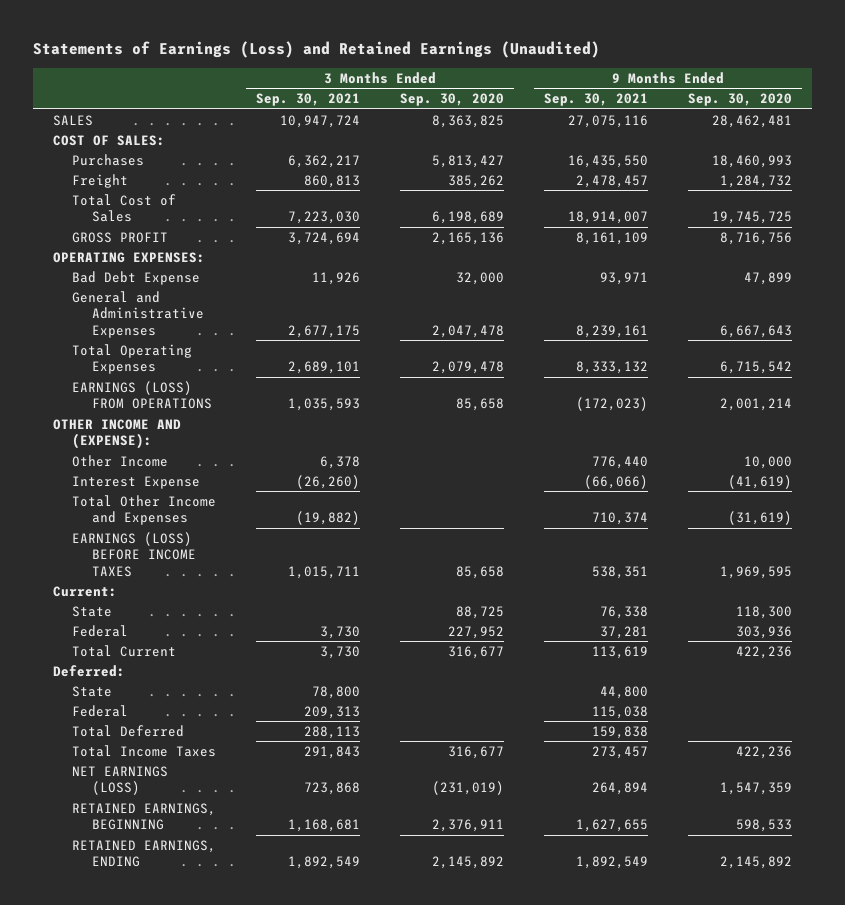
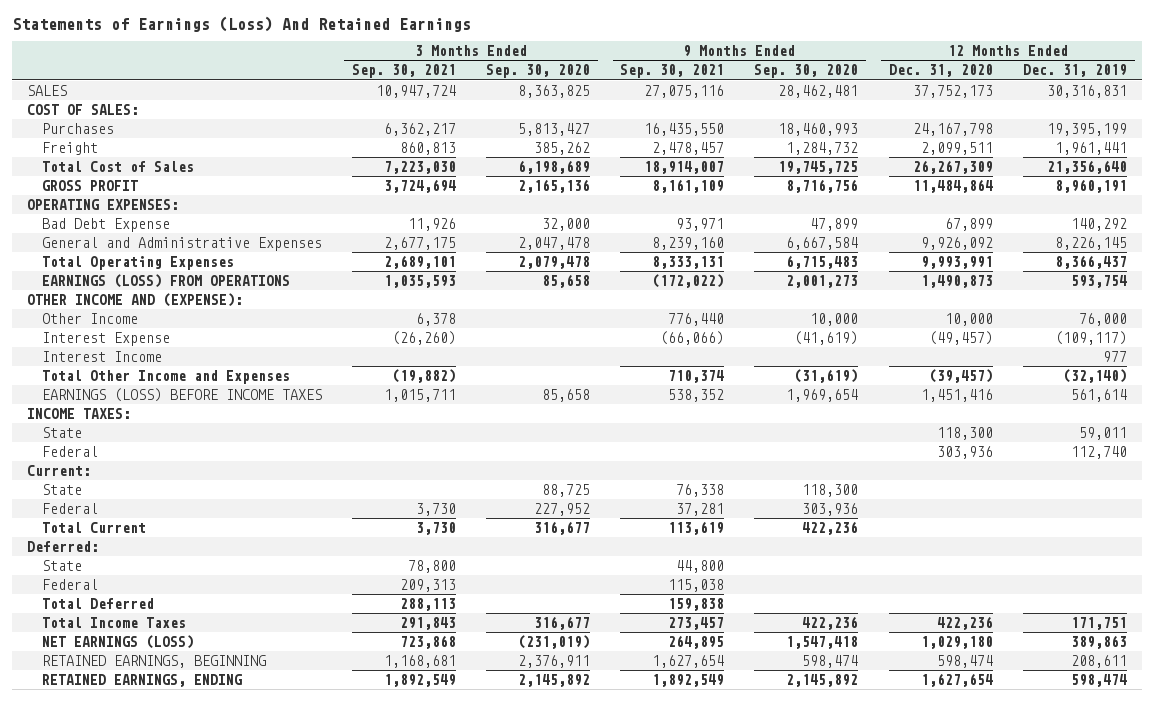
- Statements of Earnings (Loss) and Retained Earnings (Unaudited)
+ Statements of Earnings (Loss) And Retained Earnings
- | 3 Months Ended Sep. 30, 2021 | 3 Months Ended Sep. 30, 2020 | 9 Months Ended Sep. 30, 2021 | 9 Months Ended Sep. 30, 2020
+ | 3 Months Ended Sep. 30, 2021 | 3 Months Ended Sep. 30, 2020 | 9 Months Ended Sep. 30, 2021 | 9 Months Ended Sep. 30, 2020 | 12 Months Ended Dec. 31, 2020 | 12 Months Ended Dec. 31, 2019
- General and Administrative Expenses | 2,677,175 | 2,047,478 | 8,239,161 | 6,667,643
- Total Operating Expenses | 2,689,101 | 2,079,478 | 8,333,132 | 6,715,542
- EARNINGS (LOSS) FROM OPERATIONS | 1,035,593 | 85,658 | (172,023) | 2,001,214
+ General and Administrative Expenses | 2,677,175 | 2,047,478 | 8,239,160 | 6,667,584 | 9,926,092 | 8,226,145
+ Total Operating Expenses | 2,689,101 | 2,079,478 | 8,333,131 | 6,715,483 | 9,993,991 | 8,366,437
+ EARNINGS (LOSS) FROM OPERATIONS | 1,035,593 | 85,658 | (172,022) | 2,001,273 | 1,490,873 | 593,754
+ Interest Income | | | | | | 977
- EARNINGS (LOSS) BEFORE INCOME TAXES | 1,015,711 | 85,658 | 538,351 | 1,969,595
+ EARNINGS (LOSS) BEFORE INCOME TAXES | 1,015,711 | 85,658 | 538,352 | 1,969,654 | 1,451,416 | 561,614
+ INCOME TAXES:
+ State | | | | | 118,300 | 59,011
+ Federal | | | | | 303,936 | 112,740
- NET EARNINGS (LOSS) | 723,868 | (231,019) | 264,894 | 1,547,359
- RETAINED EARNINGS, BEGINNING | 1,168,681 | 2,376,911 | 1,627,655 | 598,533
+ NET EARNINGS (LOSS) | 723,868 | (231,019) | 264,895 | 1,547,418 | 1,029,180 | 389,863
+ RETAINED EARNINGS, BEGINNING | 1,168,681 | 2,376,911 | 1,627,654 | 598,474 | 598,474 | 208,611

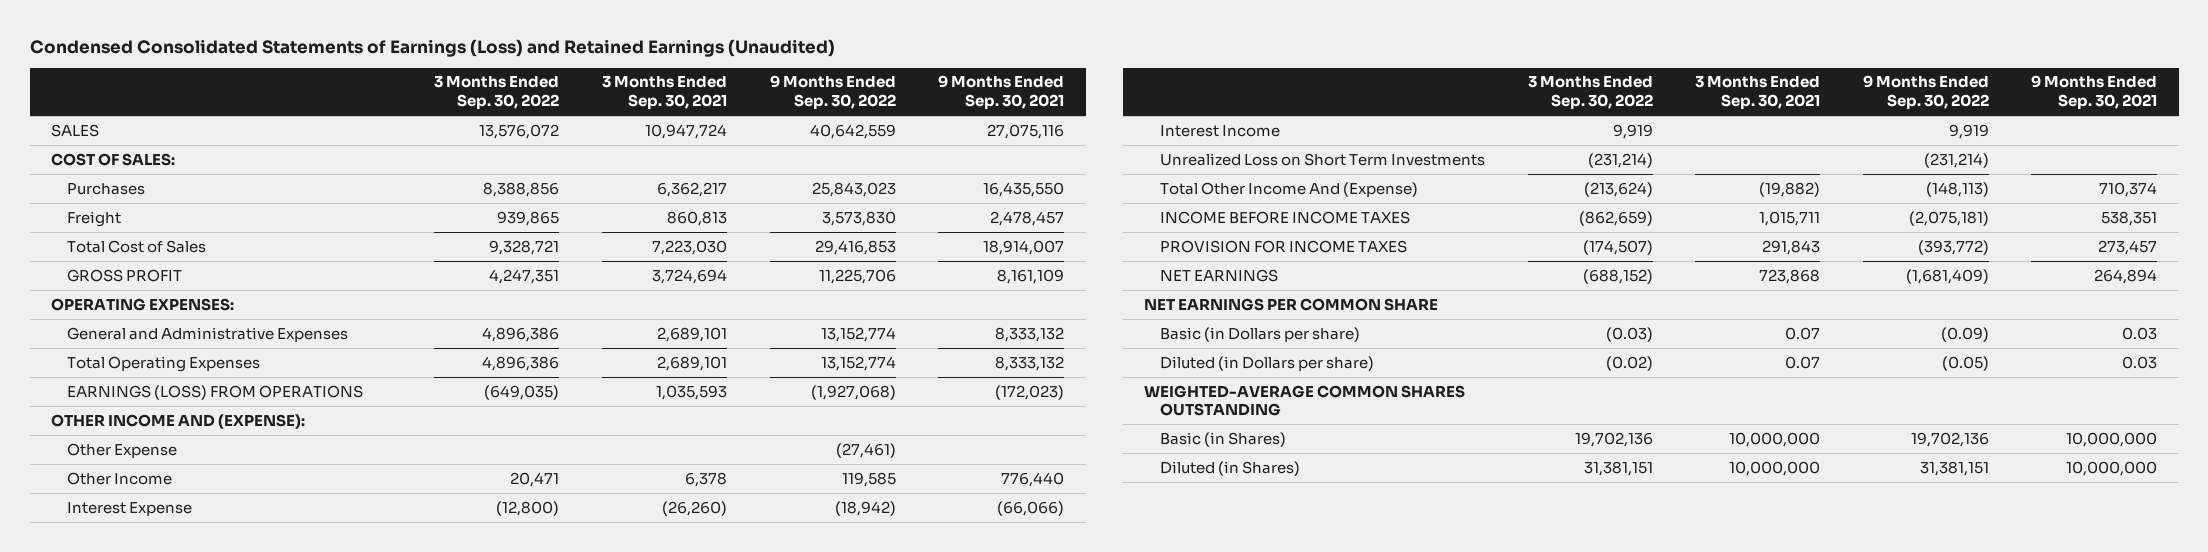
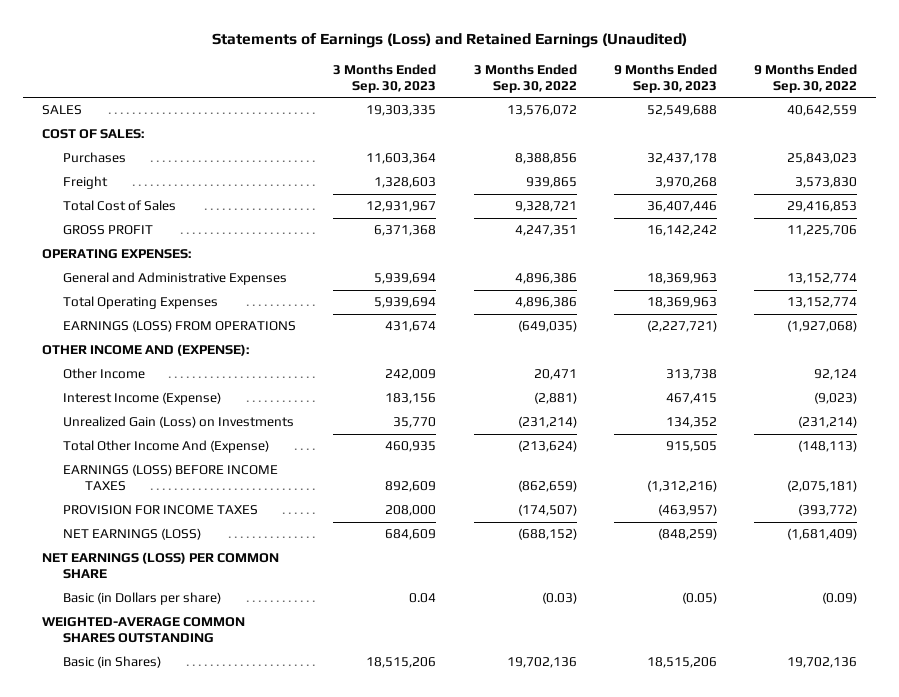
- Condensed Consolidated Statements of Earnings (Loss) and Retained Earnings (Unaudited)
+ Statements of Earnings (Loss) and Retained Earnings (Unaudited)
- | 3 Months Ended Sep. 30, 2022 | 3 Months Ended Sep. 30, 2021 | 9 Months Ended Sep. 30, 2022 | 9 Months Ended Sep. 30, 2021
+ | 3 Months Ended Sep. 30, 2023 | 3 Months Ended Sep. 30, 2022 | 9 Months Ended Sep. 30, 2023 | 9 Months Ended Sep. 30, 2022
- Other Expense | | | (27,461) |
- Other Income | 20,471 | 6,378 | 119,585 | 776,440
- Interest Expense | (12,800) | (26,260) | (18,942) | (66,066)
- Interest Income | 9,919 | | 9,919 |
- Unrealized Loss on Short Term Investments | (231,214) | | (231,214) |
+ Other Income | 242,009 | 20,471 | 313,738 | 92,124
+ Interest Income (Expense) | 183,156 | (2,881) | 467,415 | (9,023)
+ Unrealized Gain (Loss) on Investments | 35,770 | (231,214) | 134,352 | (231,214)
- INCOME BEFORE INCOME TAXES | (862,659) | 1,015,711 | (2,075,181) | 538,351
+ EARNINGS (LOSS) BEFORE INCOME TAXES | 892,609 | (862,659) | (1,312,216) | (2,075,181)
- NET EARNINGS | (688,152) | 723,868 | (1,681,409) | 264,894
- NET EARNINGS PER COMMON SHARE
+ NET EARNINGS (LOSS) | 684,609 | (688,152) | (848,259) | (1,681,409)
+ NET EARNINGS (LOSS) PER COMMON SHARE
- Diluted (in Dollars per share) | (0.02) | 0.07 | (0.05) | 0.03
- Diluted (in Shares) | 31,381,151 | 10,000,000 | 31,381,151 | 10,000,000

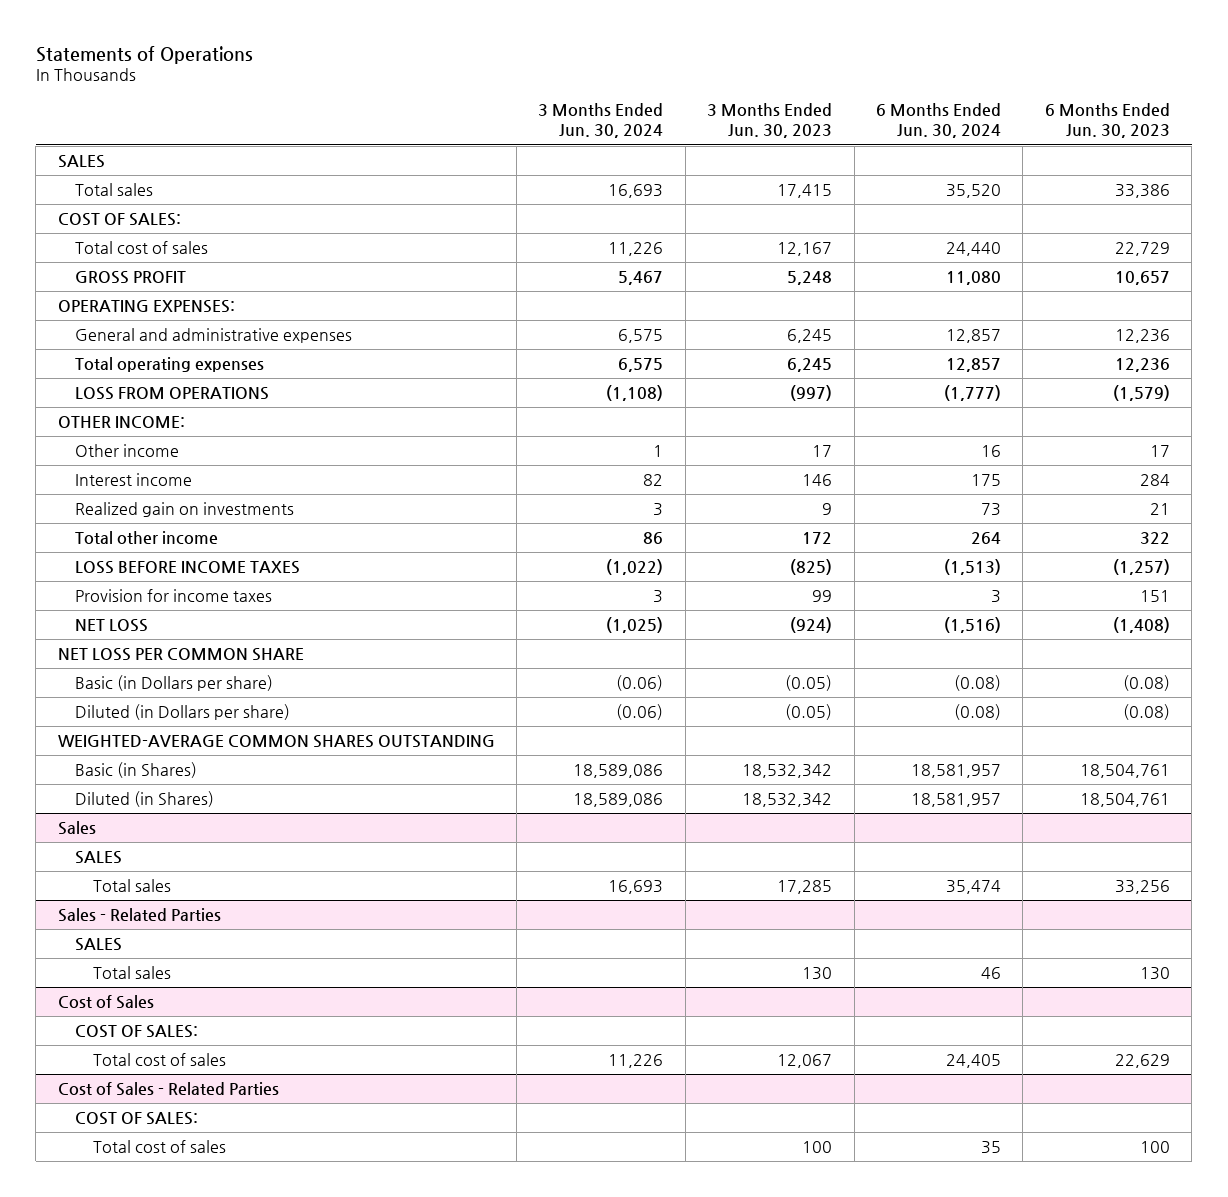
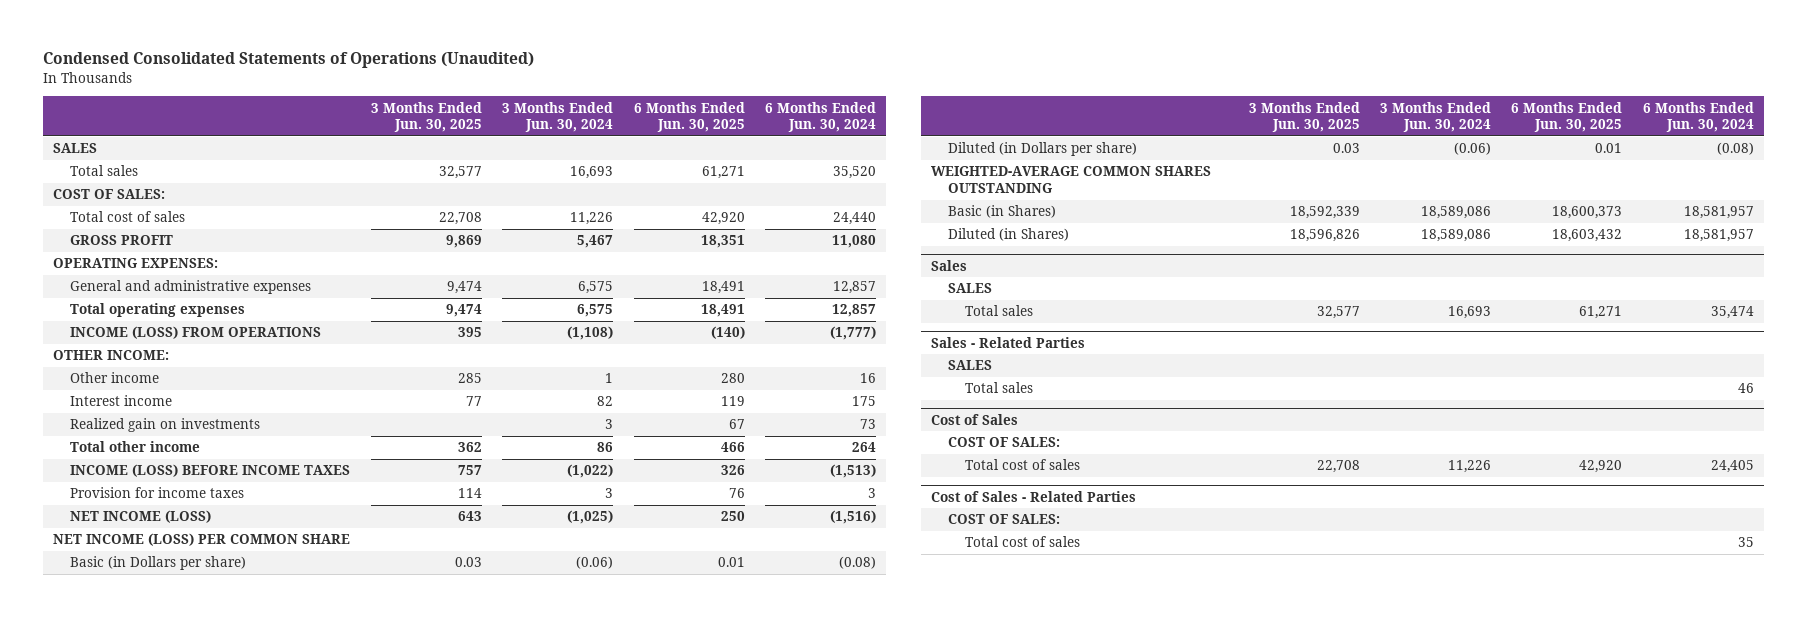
- Statements of Operations
+ Condensed Consolidated Statements of Operations (Unaudited)
- | 3 Months Ended Jun. 30, 2024 | 3 Months Ended Jun. 30, 2023 | 6 Months Ended Jun. 30, 2024 | 6 Months Ended Jun. 30, 2023
+ | 3 Months Ended Jun. 30, 2025 | 3 Months Ended Jun. 30, 2024 | 6 Months Ended Jun. 30, 2025 | 6 Months Ended Jun. 30, 2024
- LOSS FROM OPERATIONS | (1,108) | (997) | (1,777) | (1,579)
+ INCOME (LOSS) FROM OPERATIONS | 395 | (1,108) | (140) | (1,777)
- LOSS BEFORE INCOME TAXES | (1,022) | (825) | (1,513) | (1,257)
+ INCOME (LOSS) BEFORE INCOME TAXES | 757 | (1,022) | 326 | (1,513)
- NET LOSS | (1,025) | (924) | (1,516) | (1,408)
- NET LOSS PER COMMON SHARE
+ NET INCOME (LOSS) | 643 | (1,025) | 250 | (1,516)
+ NET INCOME (LOSS) PER COMMON SHARE

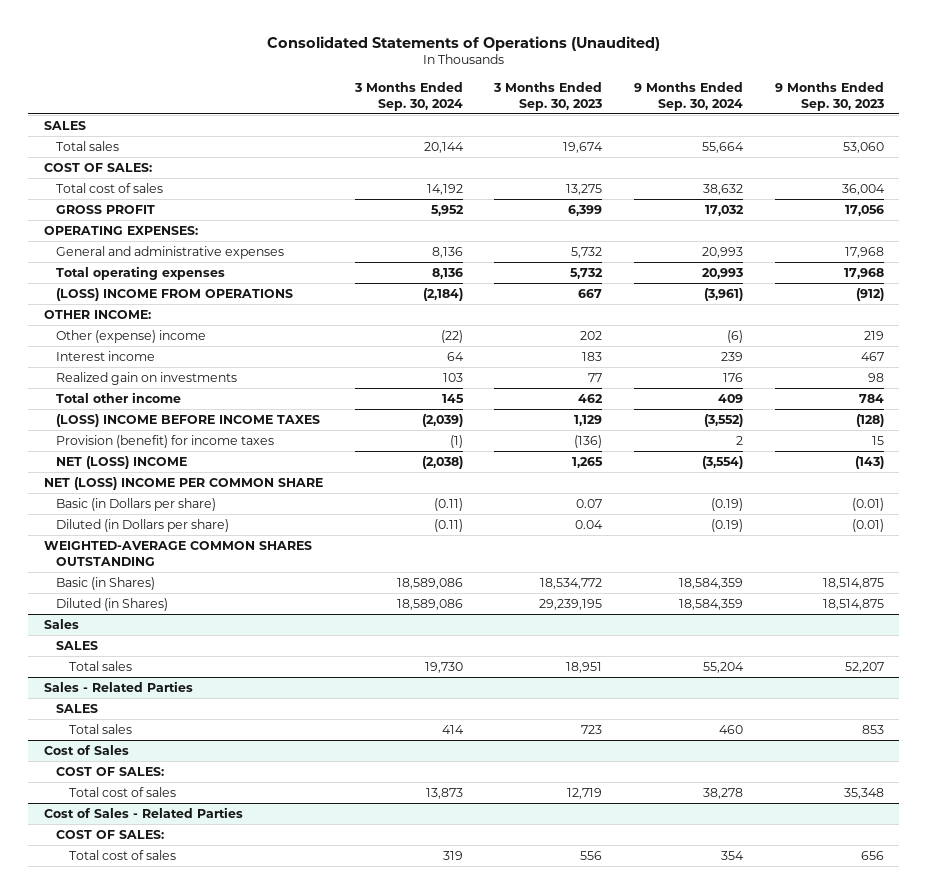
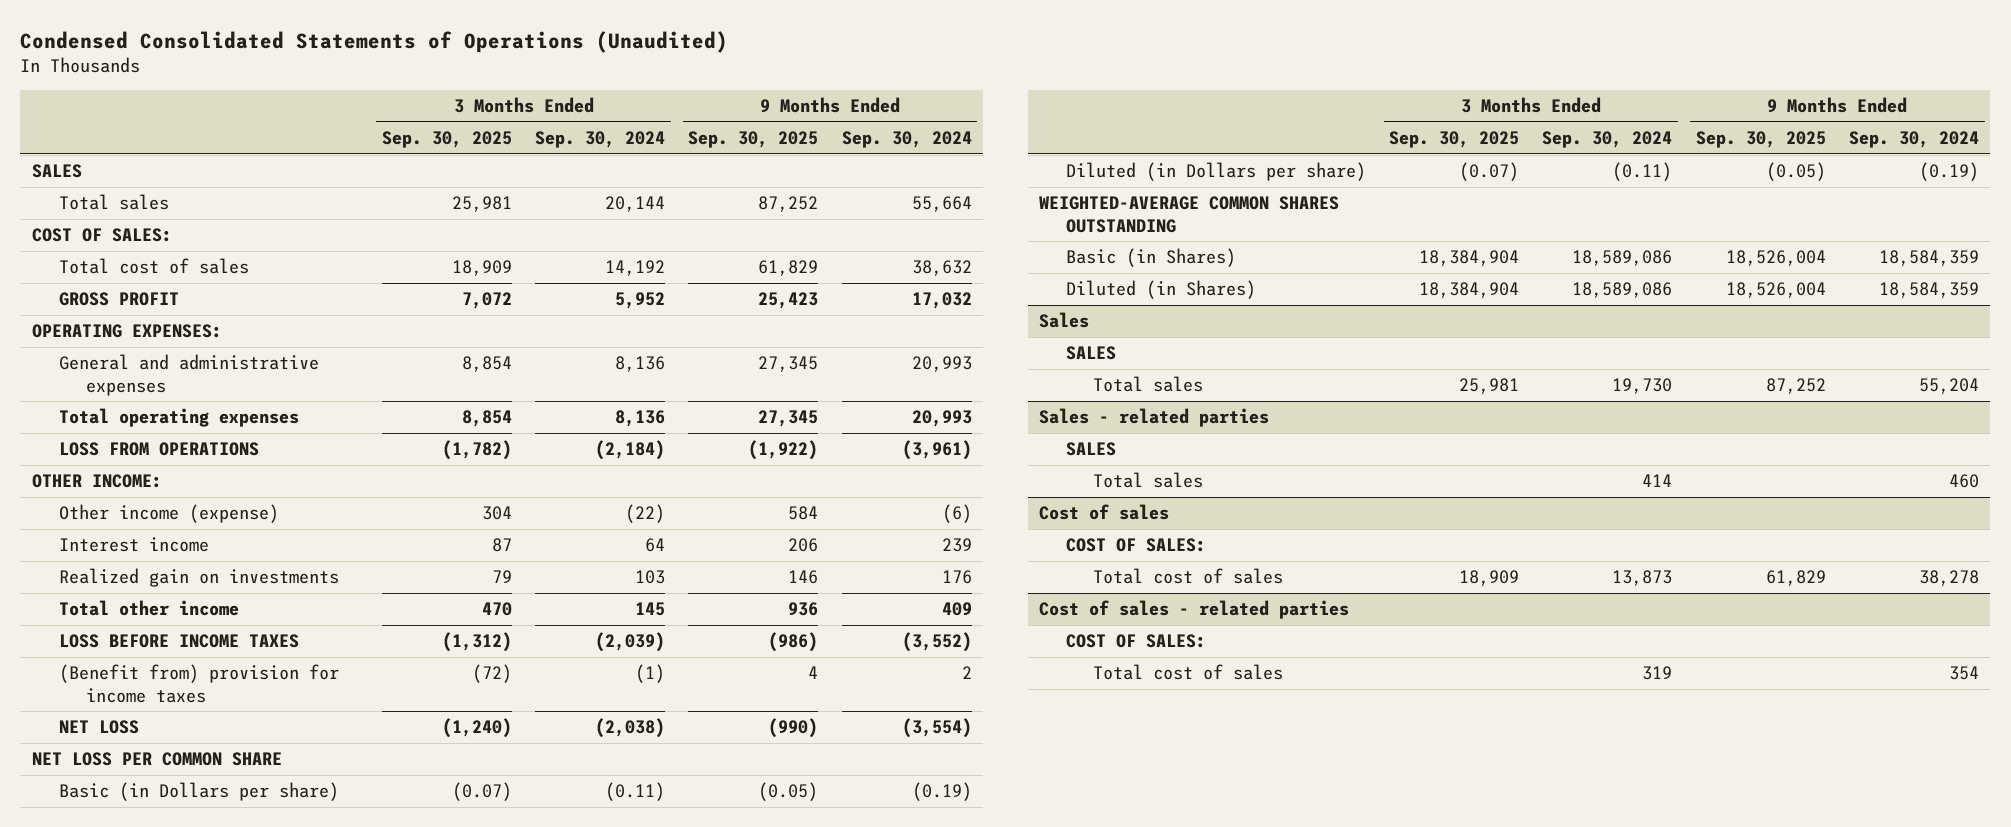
- Consolidated Statements of Operations (Unaudited)
+ Condensed Consolidated Statements of Operations (Unaudited)
- | 3 Months Ended Sep. 30, 2024 | 3 Months Ended Sep. 30, 2023 | 9 Months Ended Sep. 30, 2024 | 9 Months Ended Sep. 30, 2023
+ | 3 Months Ended Sep. 30, 2025 | 3 Months Ended Sep. 30, 2024 | 9 Months Ended Sep. 30, 2025 | 9 Months Ended Sep. 30, 2024
- (LOSS) INCOME FROM OPERATIONS | (2,184) | 667 | (3,961) | (912)
+ LOSS FROM OPERATIONS | (1,782) | (2,184) | (1,922) | (3,961)
- Other (expense) income | (22) | 202 | (6) | 219
+ Other income (expense) | 304 | (22) | 584 | (6)
- (LOSS) INCOME BEFORE INCOME TAXES | (2,039) | 1,129 | (3,552) | (128)
- Provision (benefit) for income taxes | (1) | (136) | 2 | 15
- NET (LOSS) INCOME | (2,038) | 1,265 | (3,554) | (143)
- NET (LOSS) INCOME PER COMMON SHARE
+ LOSS BEFORE INCOME TAXES | (1,312) | (2,039) | (986) | (3,552)
+ (Benefit from) provision for income taxes | (72) | (1) | 4 | 2
+ NET LOSS | (1,240) | (2,038) | (990) | (3,554)
+ NET LOSS PER COMMON SHARE
- Sales - Related Parties
+ Sales - related parties
- Cost of Sales
+ Cost of sales
- Cost of Sales - Related Parties
+ Cost of sales - related parties

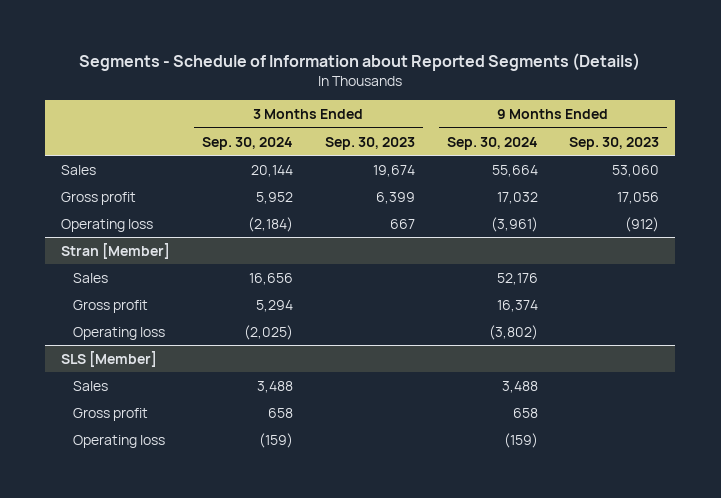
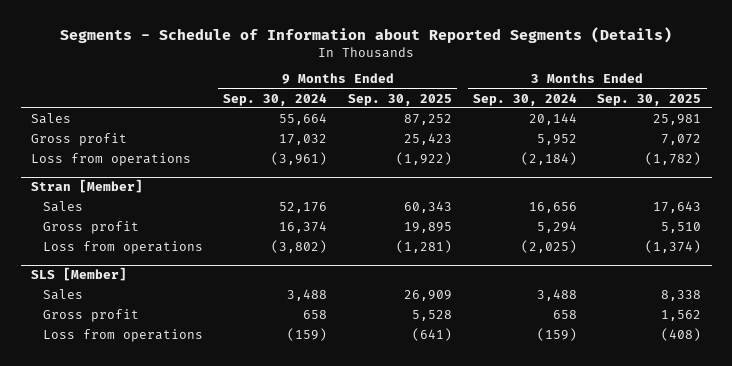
- | 3 Months Ended Sep. 30, 2024 | 3 Months Ended Sep. 30, 2023 | 9 Months Ended Sep. 30, 2024 | 9 Months Ended Sep. 30, 2023
+ | 9 Months Ended Sep. 30, 2024 | 9 Months Ended Sep. 30, 2025 | 3 Months Ended Sep. 30, 2024 | 3 Months Ended Sep. 30, 2025
- Operating loss | (2,184) | 667 | (3,961) | (912)
+ Loss from operations | (3,961) | (1,922) | (2,184) | (1,782)
@ Stran [Member]
- Operating loss | (2,025) | | (3,802) |
+ Loss from operations | (3,802) | (1,281) | (2,025) | (1,374)
@ SLS [Member]
- Operating loss | (159) | | (159) |
+ Loss from operations | (159) | (641) | (159) | (408)

